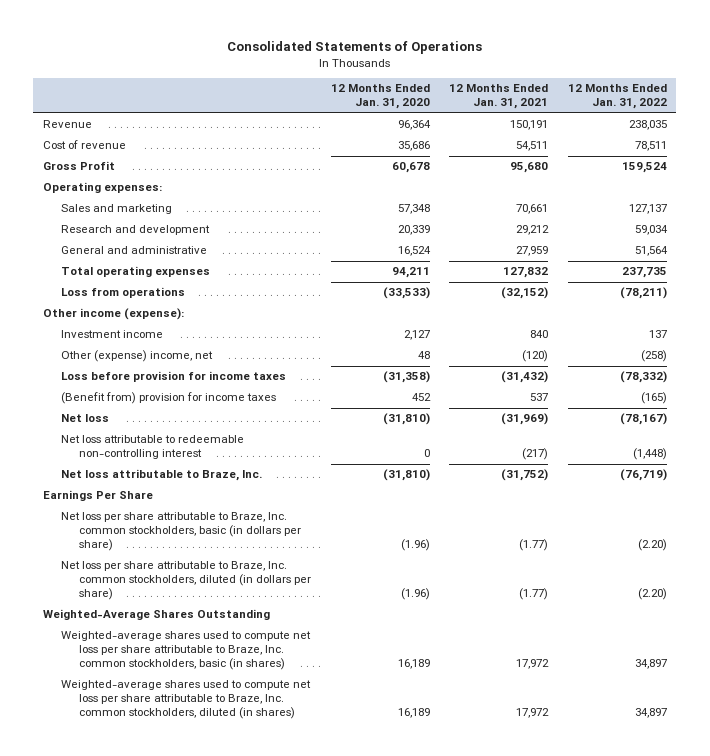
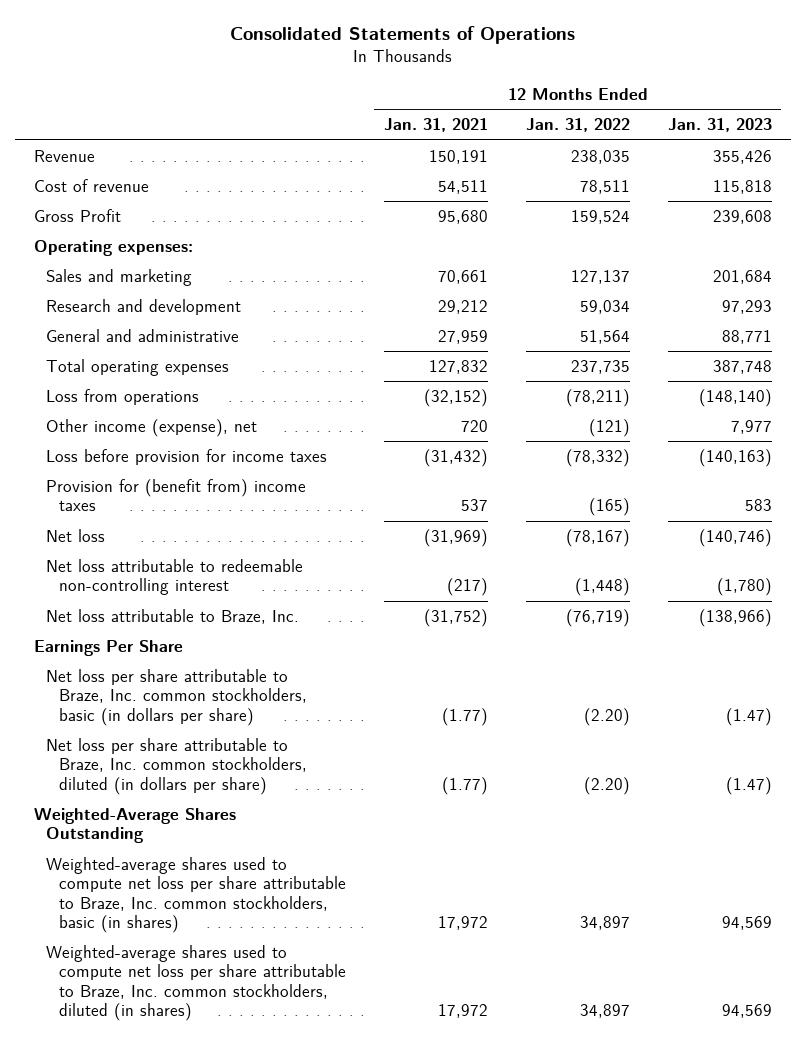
- | 12 Months Ended Jan. 31, 2020 | 12 Months Ended Jan. 31, 2021 | 12 Months Ended Jan. 31, 2022
+ | 12 Months Ended Jan. 31, 2021 | 12 Months Ended Jan. 31, 2022 | 12 Months Ended Jan. 31, 2023
- Other income (expense):
- Investment income | 2,127 | 840 | 137
- Other (expense) income, net | 48 | (120) | (258)
+ Other income (expense), net | 720 | (121) | 7,977
- (Benefit from) provision for income taxes | 452 | 537 | (165)
+ Provision for (benefit from) income taxes | 537 | (165) | 583

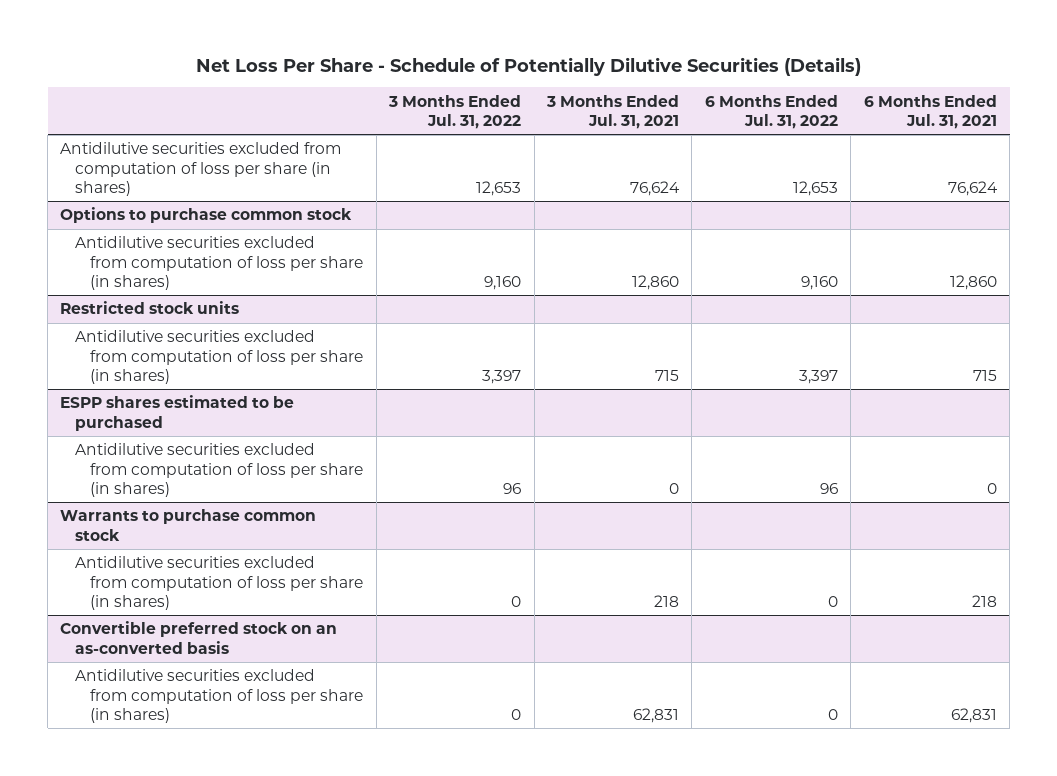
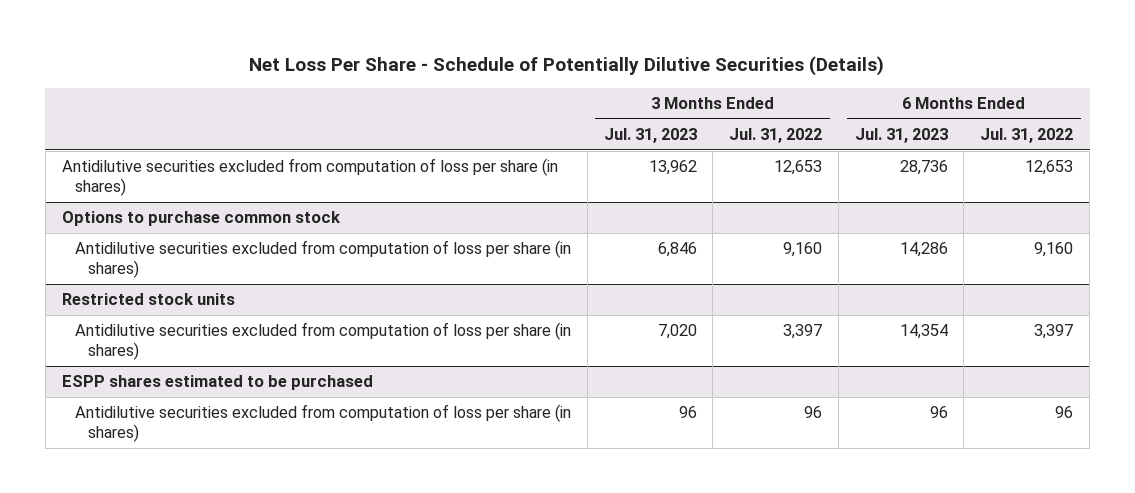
- | 3 Months Ended Jul. 31, 2022 | 3 Months Ended Jul. 31, 2021 | 6 Months Ended Jul. 31, 2022 | 6 Months Ended Jul. 31, 2021
+ | 3 Months Ended Jul. 31, 2023 | 3 Months Ended Jul. 31, 2022 | 6 Months Ended Jul. 31, 2023 | 6 Months Ended Jul. 31, 2022
- Warrants to purchase common stock
- Antidilutive securities excluded from computation of loss per share (in shares) | 0 | 218 | 0 | 218
- Convertible preferred stock on an as-converted basis
- Antidilutive securities excluded from computation of loss per share (in shares) | 0 | 62,831 | 0 | 62,831

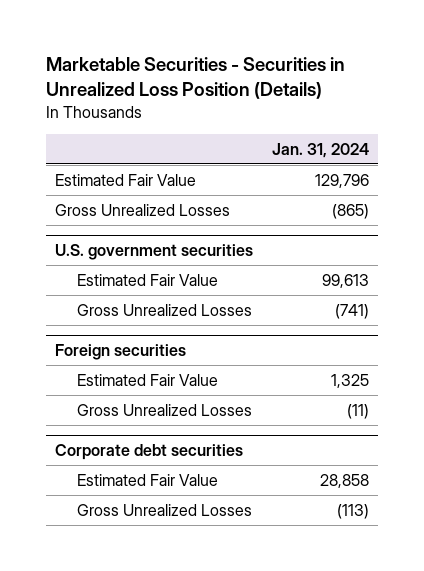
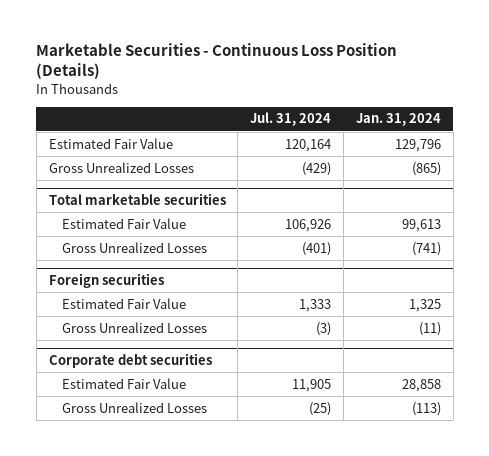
- Marketable Securities - Securities in Unrealized Loss Position (Details)
+ Marketable Securities - Continuous Loss Position (Details)
- | Jan. 31, 2024
+ | Jul. 31, 2024 | Jan. 31, 2024
- U.S. government securities
+ Total marketable securities

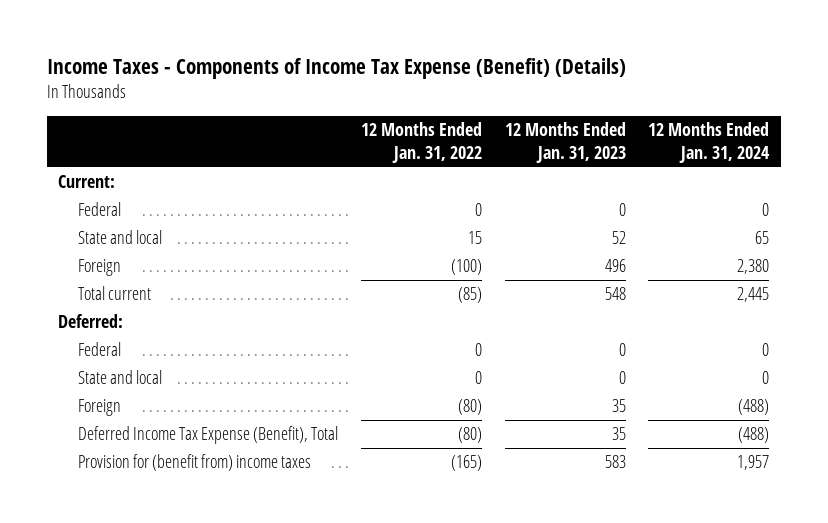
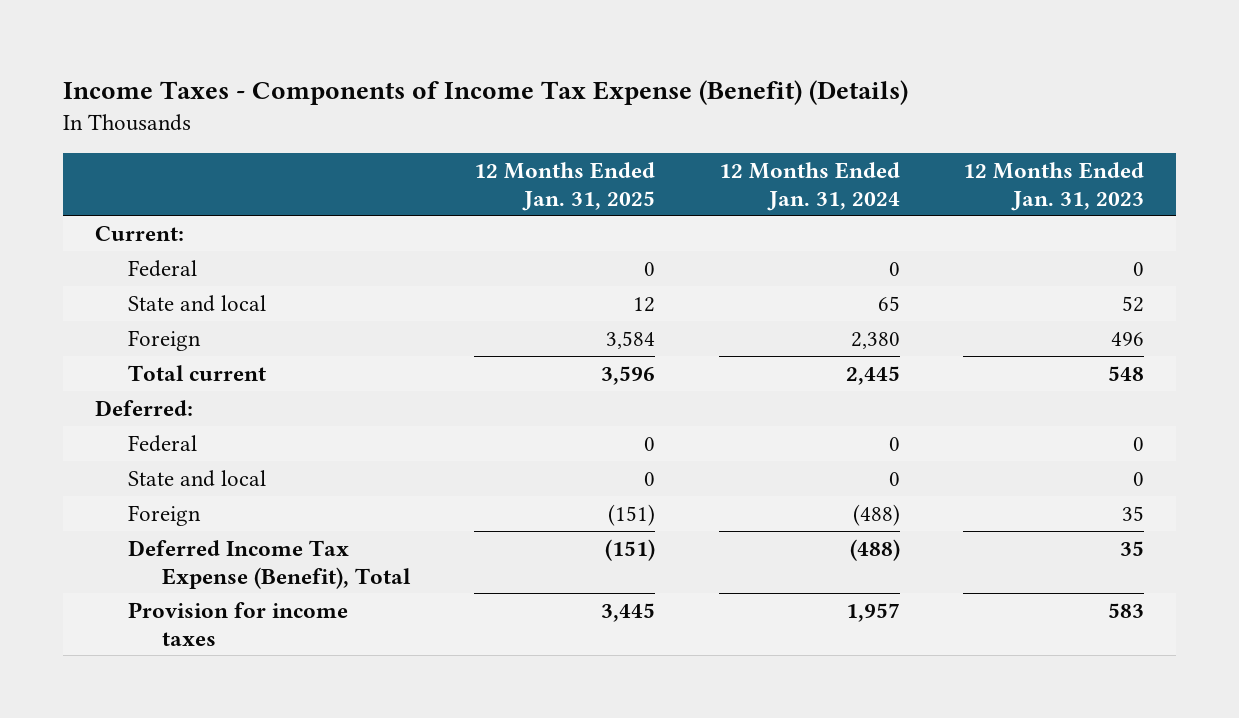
- | 12 Months Ended Jan. 31, 2022 | 12 Months Ended Jan. 31, 2023 | 12 Months Ended Jan. 31, 2024
+ | 12 Months Ended Jan. 31, 2025 | 12 Months Ended Jan. 31, 2024 | 12 Months Ended Jan. 31, 2023
- Provision for (benefit from) income taxes | (165) | 583 | 1,957
+ Provision for income taxes | 3,445 | 1,957 | 583

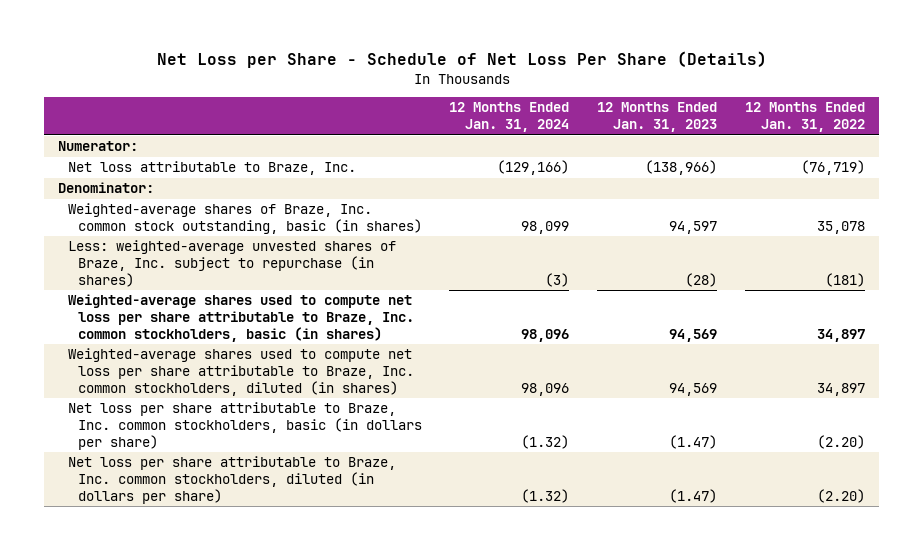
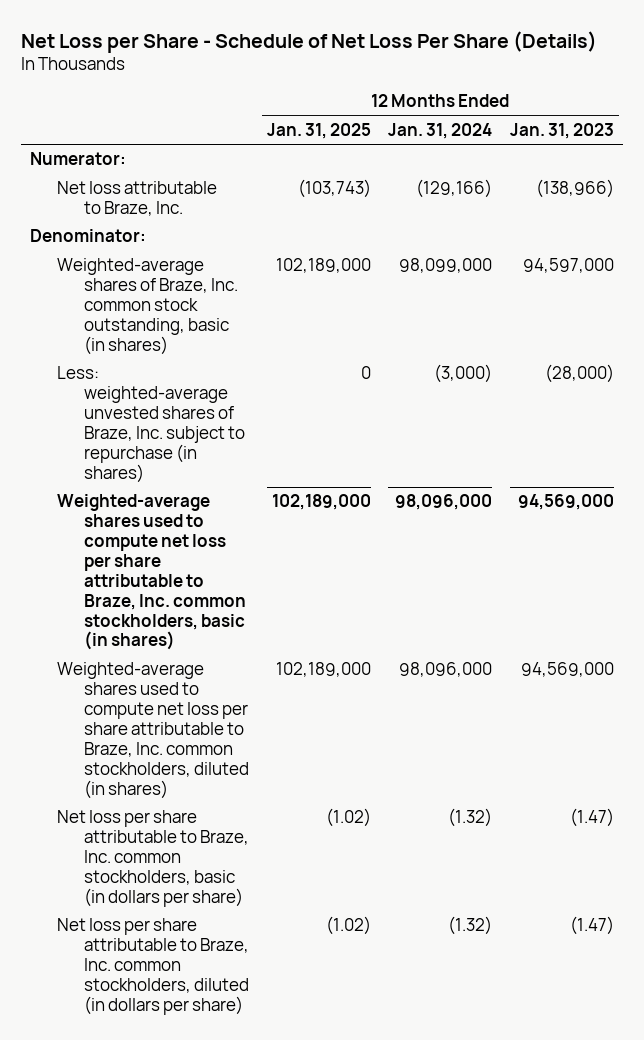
- | 12 Months Ended Jan. 31, 2024 | 12 Months Ended Jan. 31, 2023 | 12 Months Ended Jan. 31, 2022
+ | 12 Months Ended Jan. 31, 2025 | 12 Months Ended Jan. 31, 2024 | 12 Months Ended Jan. 31, 2023
- Weighted-average shares of Braze, Inc. common stock outstanding, basic (in shares) | 98,099 | 94,597 | 35,078
- Less: weighted-average unvested shares of Braze, Inc. subject to repurchase (in shares) | (3) | (28) | (181)
- Weighted-average shares used to compute net loss per share attributable to Braze, Inc. common stockholders, basic (in shares) | 98,096 | 94,569 | 34,897
- Weighted-average shares used to compute net loss per share attributable to Braze, Inc. common stockholders, diluted (in shares) | 98,096 | 94,569 | 34,897
+ Weighted-average shares of Braze, Inc. common stock outstanding, basic (in shares) | 102,189,000 | 98,099,000 | 94,597,000
+ Less: weighted-average unvested shares of Braze, Inc. subject to repurchase (in shares) | 0 | (3,000) | (28,000)
+ Weighted-average shares used to compute net loss per share attributable to Braze, Inc. common stockholders, basic (in shares) | 102,189,000 | 98,096,000 | 94,569,000
+ Weighted-average shares used to compute net loss per share attributable to Braze, Inc. common stockholders, diluted (in shares) | 102,189,000 | 98,096,000 | 94,569,000

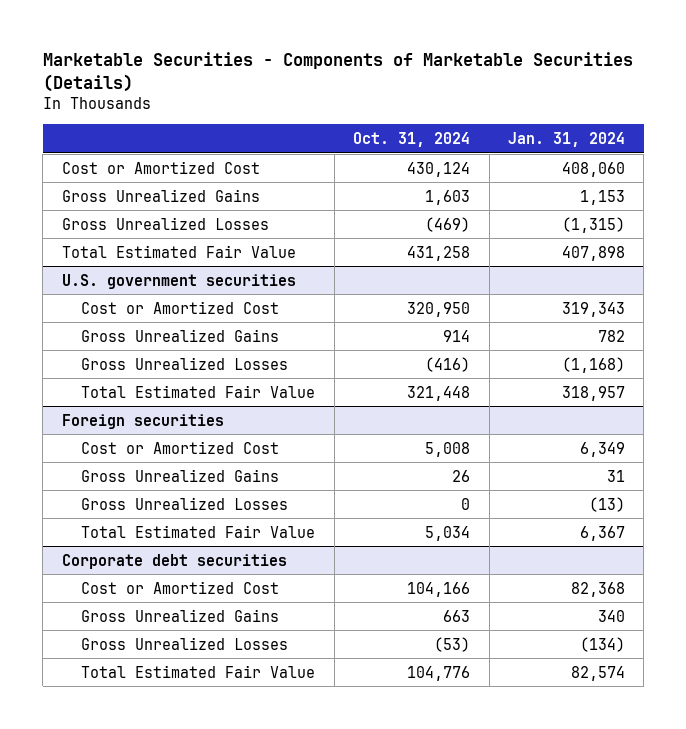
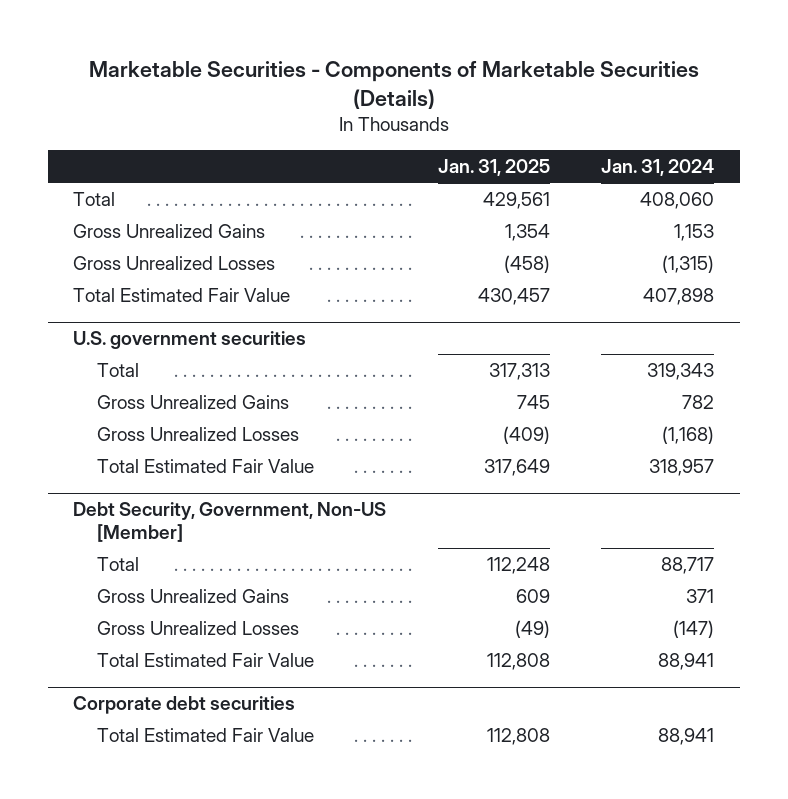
- | Oct. 31, 2024 | Jan. 31, 2024
+ | Jan. 31, 2025 | Jan. 31, 2024
- Cost or Amortized Cost | 430,124 | 408,060
+ Total | 429,561 | 408,060
@ U.S. government securities
- Cost or Amortized Cost | 320,950 | 319,343
+ Total | 317,313 | 319,343
- Foreign securities
- Cost or Amortized Cost | 5,008 | 6,349
- Gross Unrealized Gains | 26 | 31
- Gross Unrealized Losses | 0 | (13)
- Total Estimated Fair Value | 5,034 | 6,367
+ Debt Security, Government, Non-US [Member]
+ Total | 112,248 | 88,717
+ Gross Unrealized Gains | 609 | 371
+ Gross Unrealized Losses | (49) | (147)
+ Total Estimated Fair Value | 112,808 | 88,941
@ Corporate debt securities
- Cost or Amortized Cost | 104,166 | 82,368
- Gross Unrealized Gains | 663 | 340
- Gross Unrealized Losses | (53) | (134)
- Total Estimated Fair Value | 104,776 | 82,574
+ Total Estimated Fair Value | 112,808 | 88,941

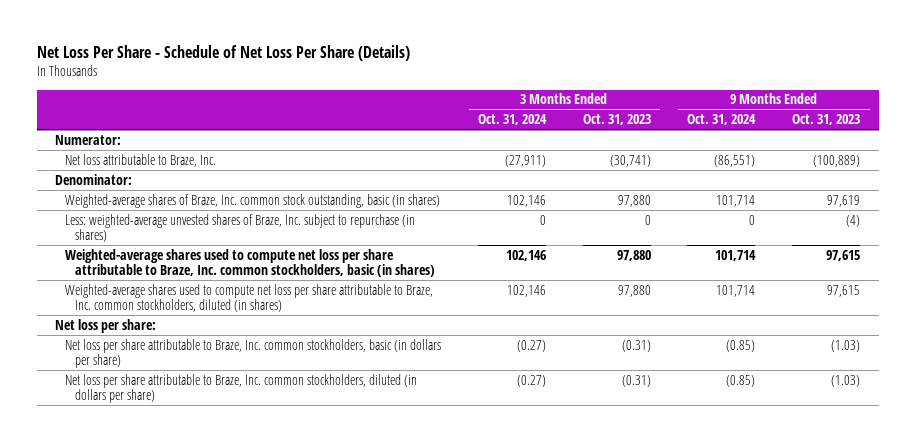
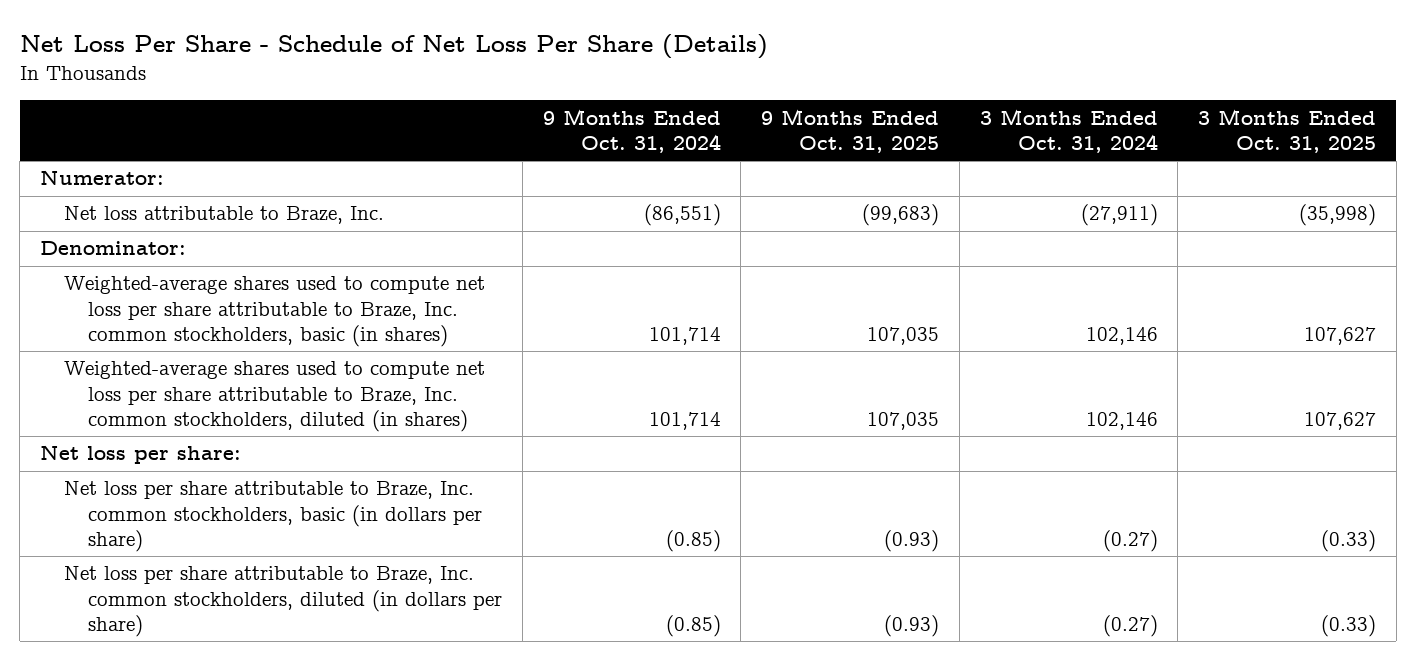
- | 3 Months Ended Oct. 31, 2024 | 3 Months Ended Oct. 31, 2023 | 9 Months Ended Oct. 31, 2024 | 9 Months Ended Oct. 31, 2023
+ | 9 Months Ended Oct. 31, 2024 | 9 Months Ended Oct. 31, 2025 | 3 Months Ended Oct. 31, 2024 | 3 Months Ended Oct. 31, 2025
- Weighted-average shares of Braze, Inc. common stock outstanding, basic (in shares) | 102,146 | 97,880 | 101,714 | 97,619
- Less: weighted-average unvested shares of Braze, Inc. subject to repurchase (in shares) | 0 | 0 | 0 | (4)

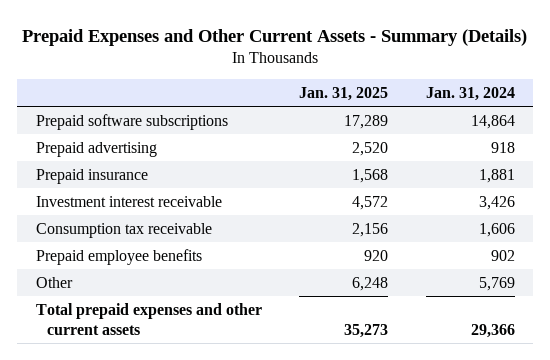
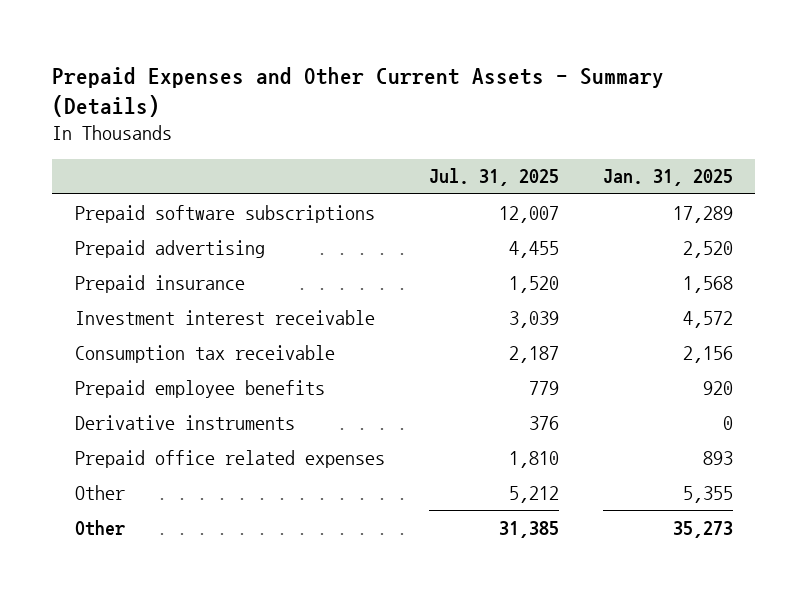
- | Jan. 31, 2025 | Jan. 31, 2024
+ | Jul. 31, 2025 | Jan. 31, 2025
- Other | 6,248 | 5,769
- Total prepaid expenses and other current assets | 35,273 | 29,366
+ Derivative instruments | 376 | 0
+ Prepaid office related expenses | 1,810 | 893
+ Other | 5,212 | 5,355
+ Other | 31,385 | 35,273

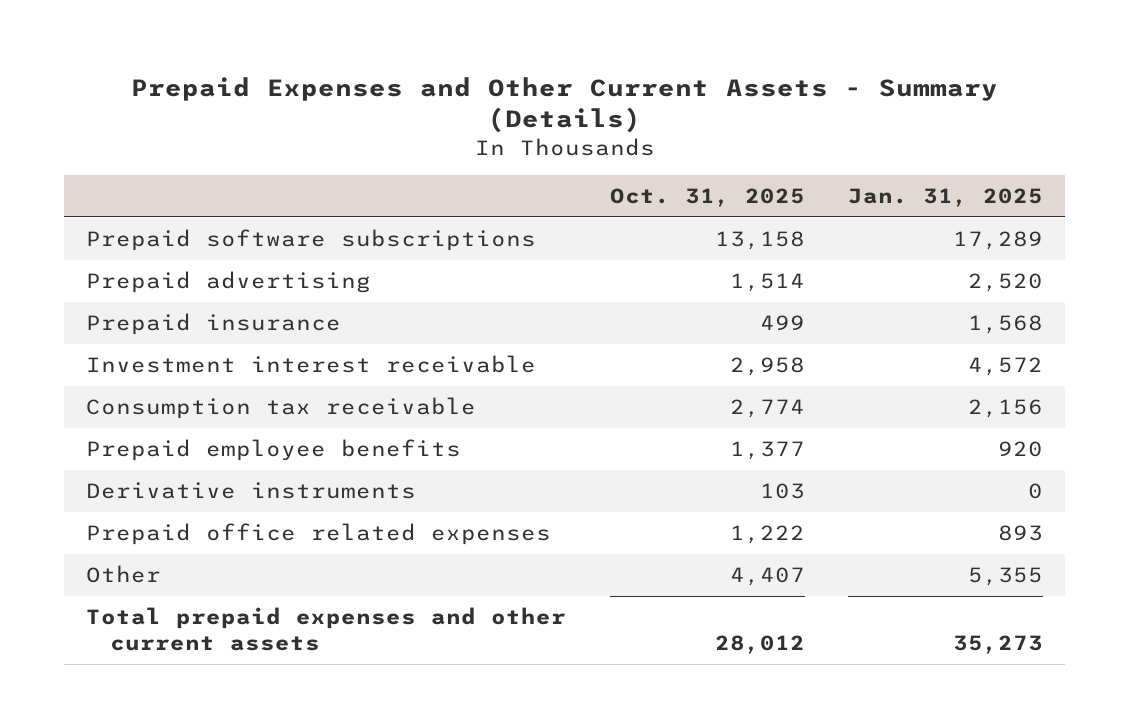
- | Jul. 31, 2025 | Jan. 31, 2025
+ | Oct. 31, 2025 | Jan. 31, 2025
- Other | 31,385 | 35,273
+ Total prepaid expenses and other current assets | 28,012 | 35,273

